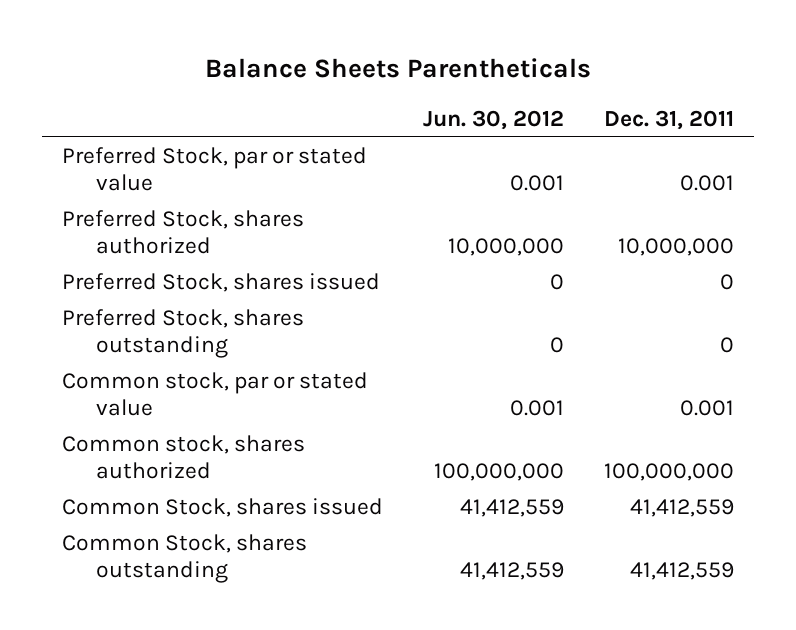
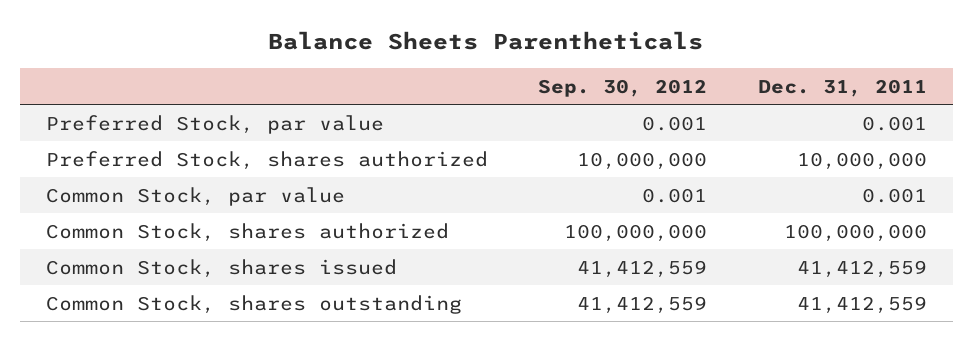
- | Jun. 30, 2012 | Dec. 31, 2011
+ | Sep. 30, 2012 | Dec. 31, 2011
- Preferred Stock, par or stated value | 0.001 | 0.001
+ Preferred Stock, par value | 0.001 | 0.001
- Preferred Stock, shares issued | 0 | 0
- Preferred Stock, shares outstanding | 0 | 0
- Common stock, par or stated value | 0.001 | 0.001
- Common stock, shares authorized | 100,000,000 | 100,000,000
+ Common Stock, par value | 0.001 | 0.001
+ Common Stock, shares authorized | 100,000,000 | 100,000,000

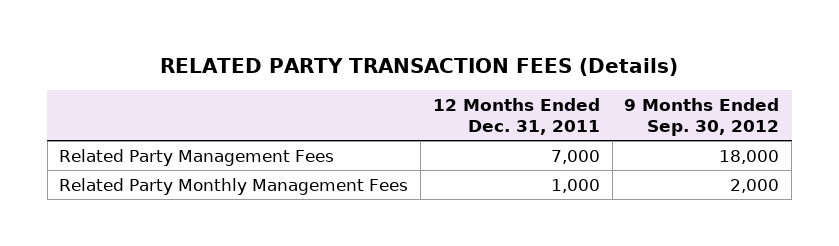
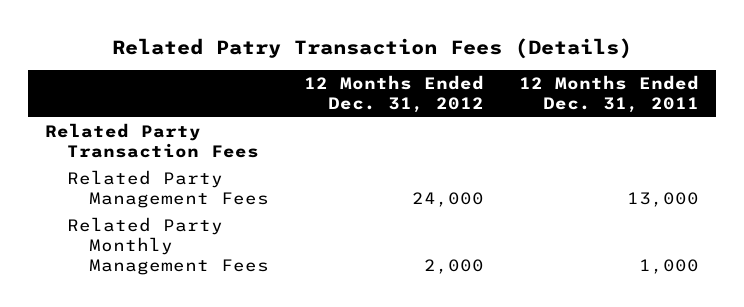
- RELATED PARTY TRANSACTION FEES (Details)
+ Related Patry Transaction Fees (Details)
- | 12 Months Ended Dec. 31, 2011 | 9 Months Ended Sep. 30, 2012
+ | 12 Months Ended Dec. 31, 2012 | 12 Months Ended Dec. 31, 2011
- Related Party Management Fees | 7,000 | 18,000
+ Related Party Transaction Fees
+ Related Party Management Fees | 24,000 | 13,000

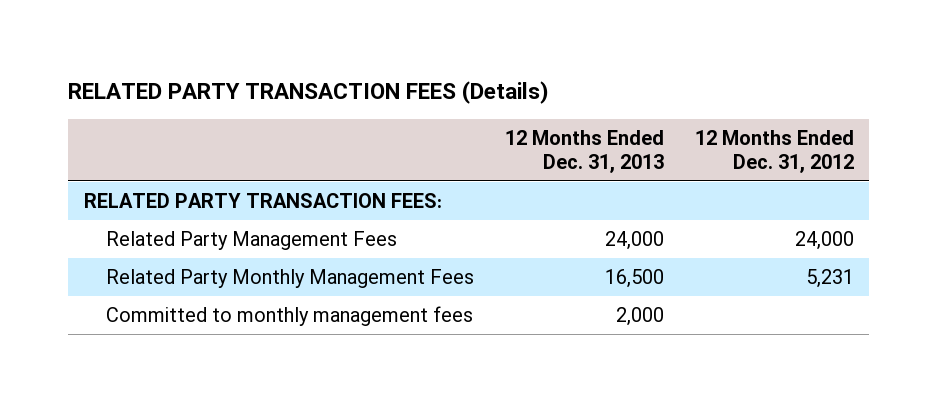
- Related Patry Transaction Fees (Details)
+ RELATED PARTY TRANSACTION FEES (Details)
- | 12 Months Ended Dec. 31, 2012 | 12 Months Ended Dec. 31, 2011
+ | 12 Months Ended Dec. 31, 2013 | 12 Months Ended Dec. 31, 2012
- Related Party Transaction Fees
+ RELATED PARTY TRANSACTION FEES:
- Related Party Monthly Management Fees | 2,000 | 1,000
+ Related Party Monthly Management Fees | 16,500 | 5,231
+ Committed to monthly management fees | 2,000 |

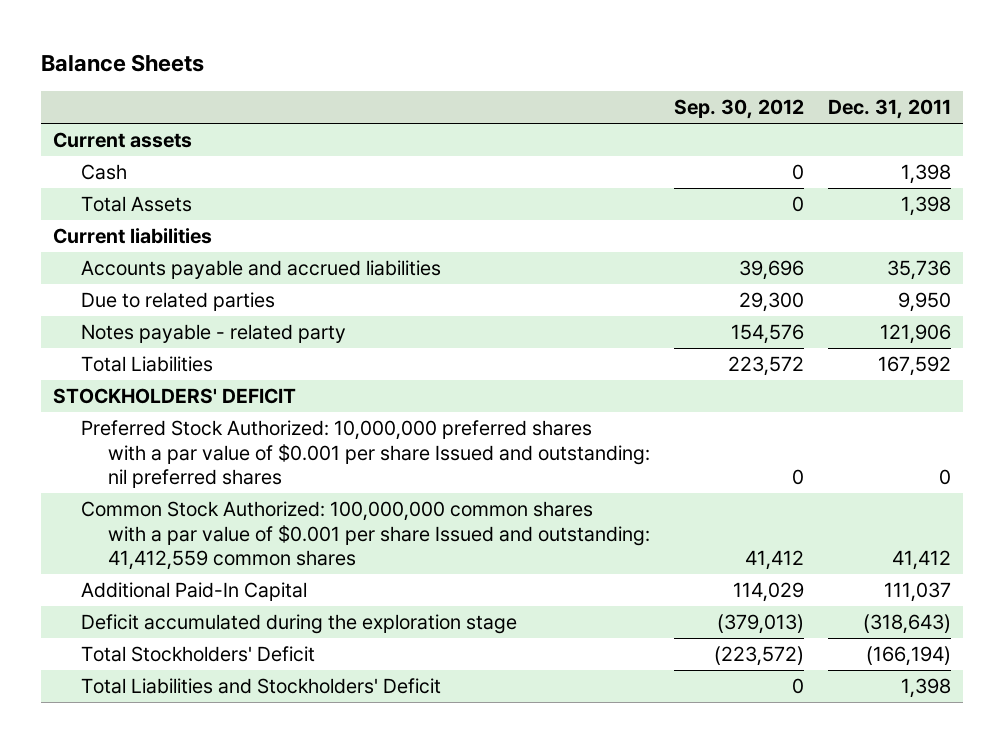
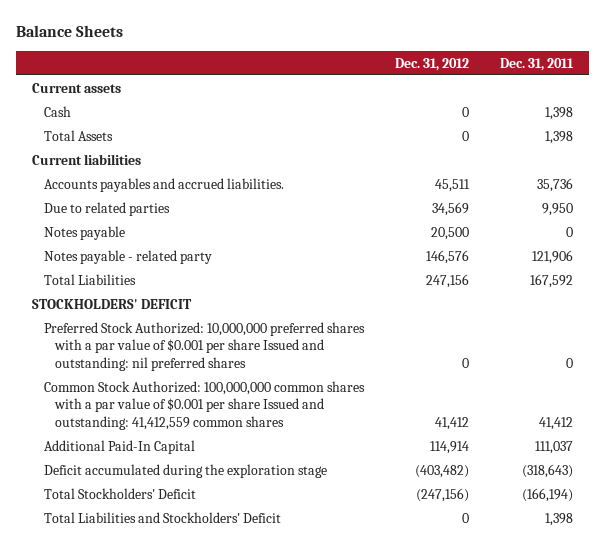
- | Sep. 30, 2012 | Dec. 31, 2011
+ | Dec. 31, 2012 | Dec. 31, 2011
- Accounts payable and accrued liabilities | 39,696 | 35,736
+ Accounts payables and accrued liabilities. | 45,511 | 35,736
+ Notes payable | 20,500 | 0

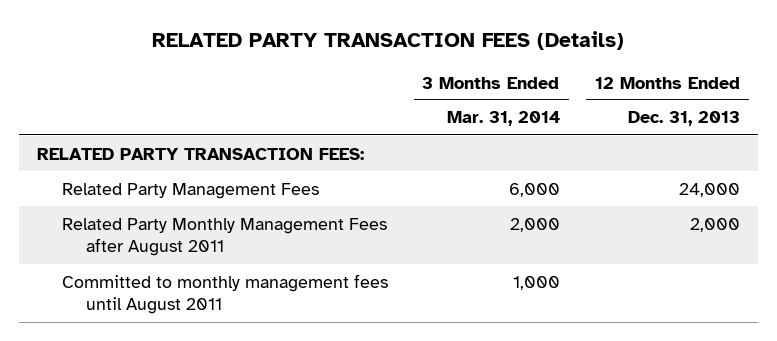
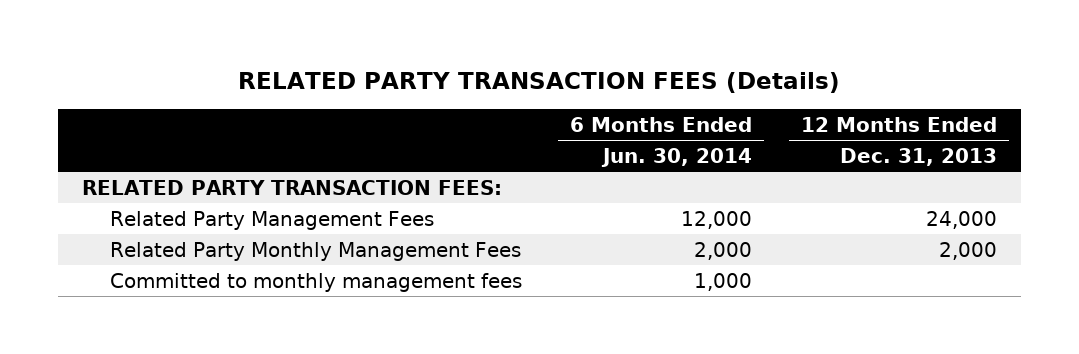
- | 3 Months Ended Mar. 31, 2014 | 12 Months Ended Dec. 31, 2013
+ | 6 Months Ended Jun. 30, 2014 | 12 Months Ended Dec. 31, 2013
- Related Party Monthly Management Fees after August 2011 | 2,000 | 2,000
- Committed to monthly management fees until August 2011 | 1,000 |
+ Related Party Monthly Management Fees | 2,000 | 2,000
+ Committed to monthly management fees | 1,000 |

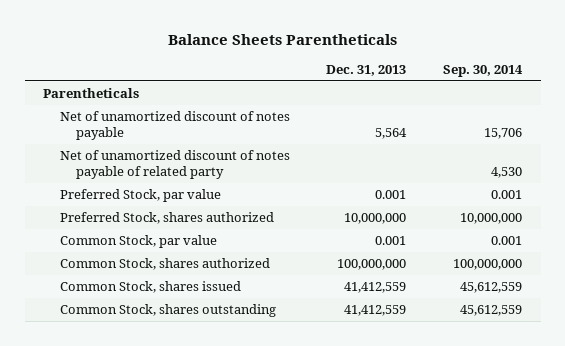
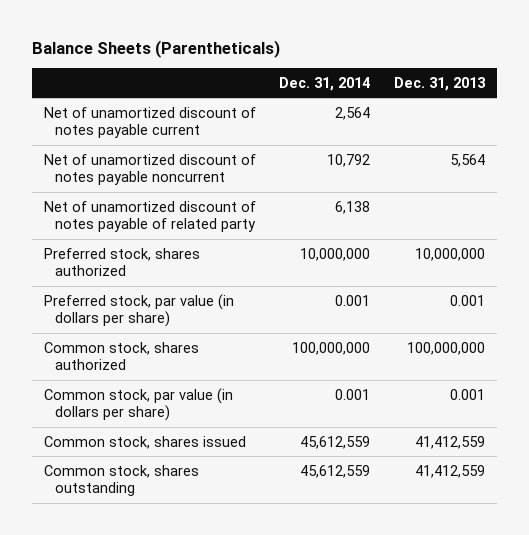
- Balance Sheets Parentheticals
+ Balance Sheets (Parentheticals)
- | Dec. 31, 2013 | Sep. 30, 2014
+ | Dec. 31, 2014 | Dec. 31, 2013
- Parentheticals
- Net of unamortized discount of notes payable | 5,564 | 15,706
+ Net of unamortized discount of notes payable current | 2,564 |
+ Net of unamortized discount of notes payable noncurrent | 10,792 | 5,564
- Preferred Stock, par value | 0.001 | 0.001
- Preferred Stock, shares authorized | 10,000,000 | 10,000,000
- Common Stock, par value | 0.001 | 0.001
- Common Stock, shares authorized | 100,000,000 | 100,000,000
- Common Stock, shares issued | 41,412,559 | 45,612,559
- Common Stock, shares outstanding | 41,412,559 | 45,612,559
+ Preferred stock, shares authorized | 10,000,000 | 10,000,000
+ Preferred stock, par value (in dollars per share) | 0.001 | 0.001
+ Common stock, shares authorized | 100,000,000 | 100,000,000
+ Common stock, par value (in dollars per share) | 0.001 | 0.001
+ Common stock, shares issued | 45,612,559 | 41,412,559
+ Common stock, shares outstanding | 45,612,559 | 41,412,559

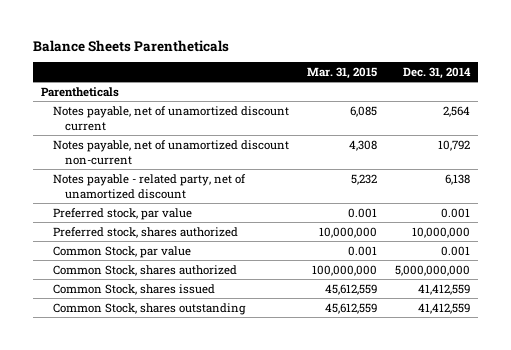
- Balance Sheets (Parentheticals)
+ Balance Sheets Parentheticals
- | Dec. 31, 2014 | Dec. 31, 2013
+ | Mar. 31, 2015 | Dec. 31, 2014
- Net of unamortized discount of notes payable current | 2,564 |
- Net of unamortized discount of notes payable noncurrent | 10,792 | 5,564
- Net of unamortized discount of notes payable of related party | 6,138 |
+ Parentheticals
+ Notes payable, net of unamortized discount current | 6,085 | 2,564
+ Notes payable, net of unamortized discount non-current | 4,308 | 10,792
+ Notes payable - related party, net of unamortized discount | 5,232 | 6,138
+ Preferred stock, par value | 0.001 | 0.001
- Preferred stock, par value (in dollars per share) | 0.001 | 0.001
- Common stock, shares authorized | 100,000,000 | 100,000,000
- Common stock, par value (in dollars per share) | 0.001 | 0.001
- Common stock, shares issued | 45,612,559 | 41,412,559
- Common stock, shares outstanding | 45,612,559 | 41,412,559
+ Common Stock, par value | 0.001 | 0.001
+ Common Stock, shares authorized | 100,000,000 | 5,000,000,000
+ Common Stock, shares issued | 45,612,559 | 41,412,559
+ Common Stock, shares outstanding | 45,612,559 | 41,412,559

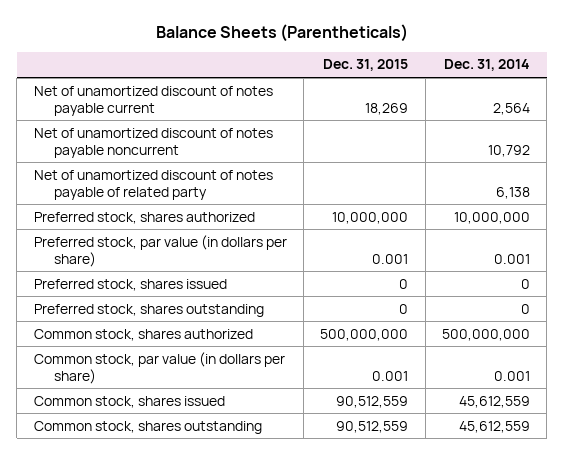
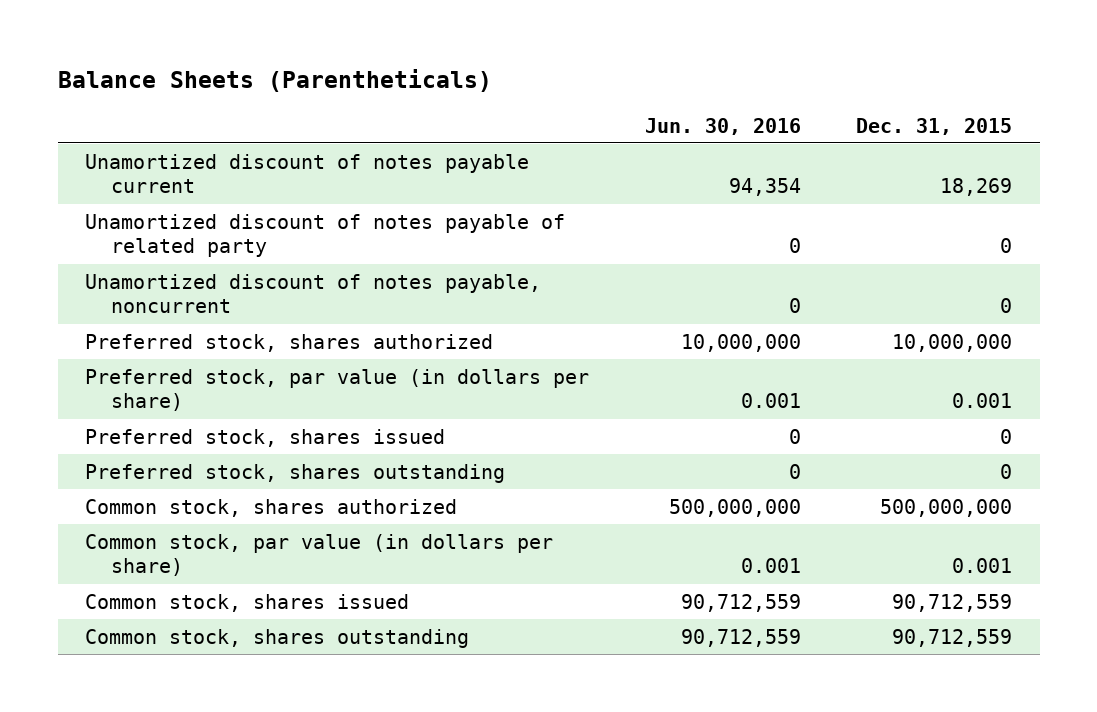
- | Dec. 31, 2015 | Dec. 31, 2014
+ | Jun. 30, 2016 | Dec. 31, 2015
- Net of unamortized discount of notes payable current | 18,269 | 2,564
- Net of unamortized discount of notes payable noncurrent | | 10,792
- Net of unamortized discount of notes payable of related party | | 6,138
+ Unamortized discount of notes payable current | 94,354 | 18,269
+ Unamortized discount of notes payable of related party | 0 | 0
+ Unamortized discount of notes payable, noncurrent | 0 | 0
- Common stock, shares issued | 90,512,559 | 45,612,559
- Common stock, shares outstanding | 90,512,559 | 45,612,559
+ Common stock, shares issued | 90,712,559 | 90,712,559
+ Common stock, shares outstanding | 90,712,559 | 90,712,559

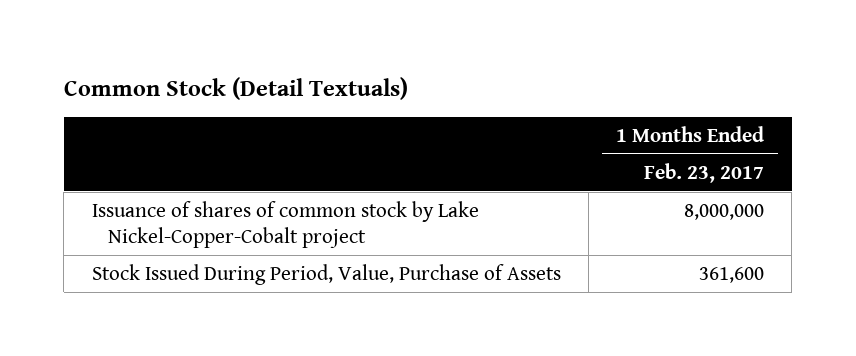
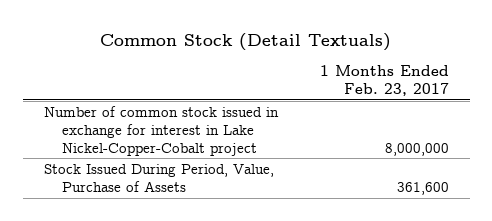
- Issuance of shares of common stock by Lake Nickel-Copper-Cobalt project | 8,000,000
+ Number of common stock issued in exchange for interest in Lake Nickel-Copper-Cobalt project | 8,000,000

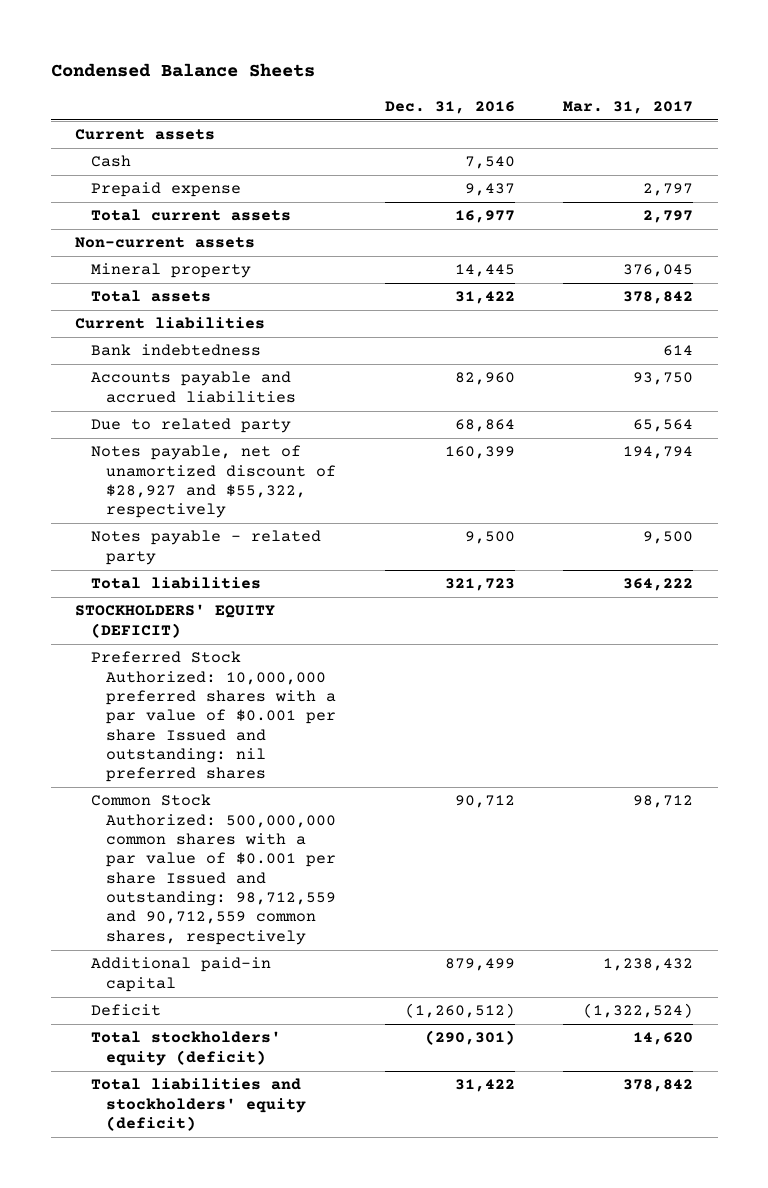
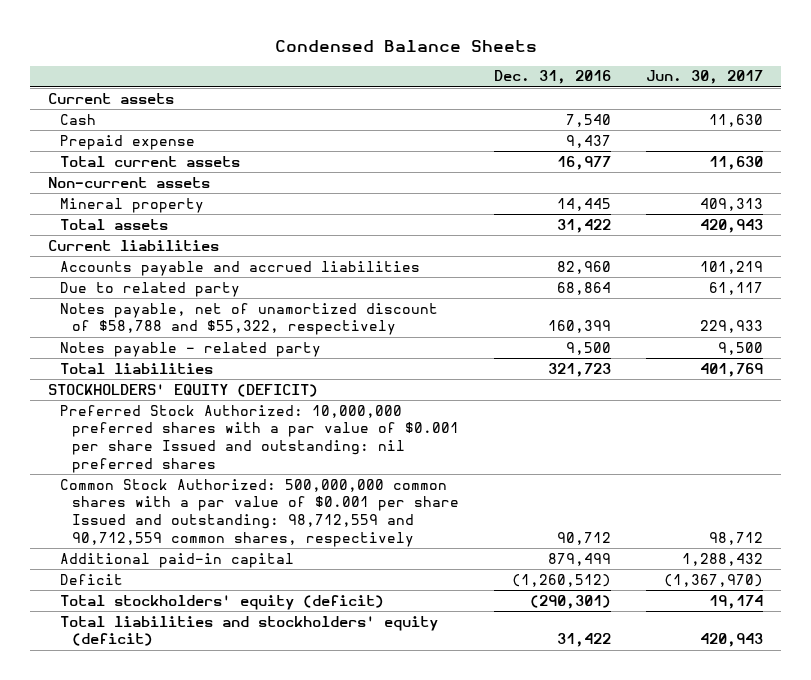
- | Dec. 31, 2016 | Mar. 31, 2017
+ | Dec. 31, 2016 | Jun. 30, 2017
- Bank indebtedness | | 614
- Notes payable, net of unamortized discount of $28,927 and $55,322, respectively | 160,399 | 194,794
+ Notes payable, net of unamortized discount of $58,788 and $55,322, respectively | 160,399 | 229,933

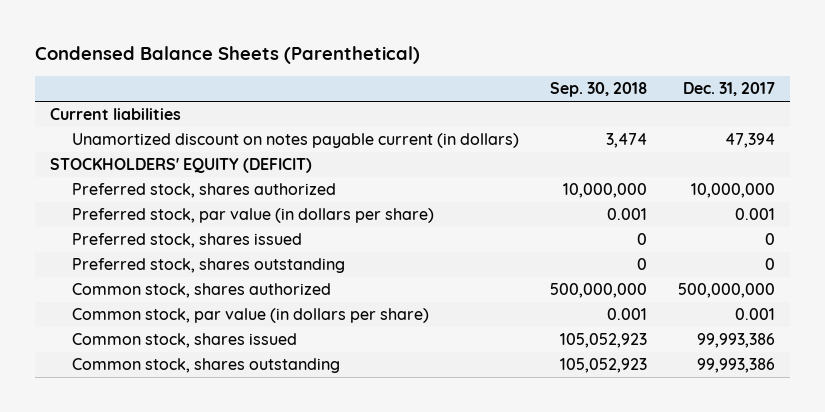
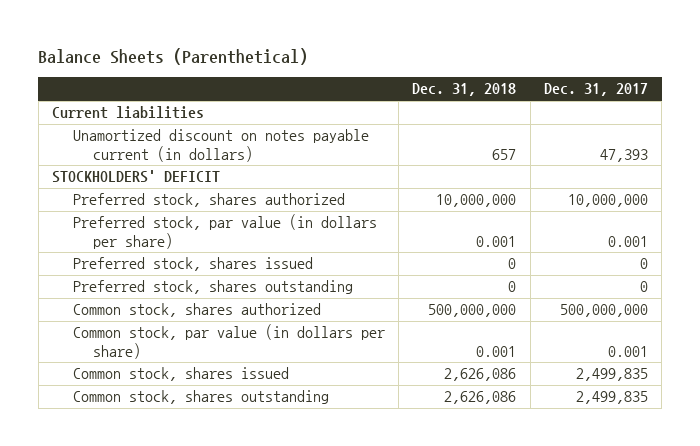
- Condensed Balance Sheets (Parenthetical)
+ Balance Sheets (Parenthetical)
- | Sep. 30, 2018 | Dec. 31, 2017
+ | Dec. 31, 2018 | Dec. 31, 2017
- Unamortized discount on notes payable current (in dollars) | 3,474 | 47,394
- STOCKHOLDERS' EQUITY (DEFICIT)
+ Unamortized discount on notes payable current (in dollars) | 657 | 47,393
+ STOCKHOLDERS' DEFICIT
- Common stock, shares issued | 105,052,923 | 99,993,386
- Common stock, shares outstanding | 105,052,923 | 99,993,386
+ Common stock, shares issued | 2,626,086 | 2,499,835
+ Common stock, shares outstanding | 2,626,086 | 2,499,835

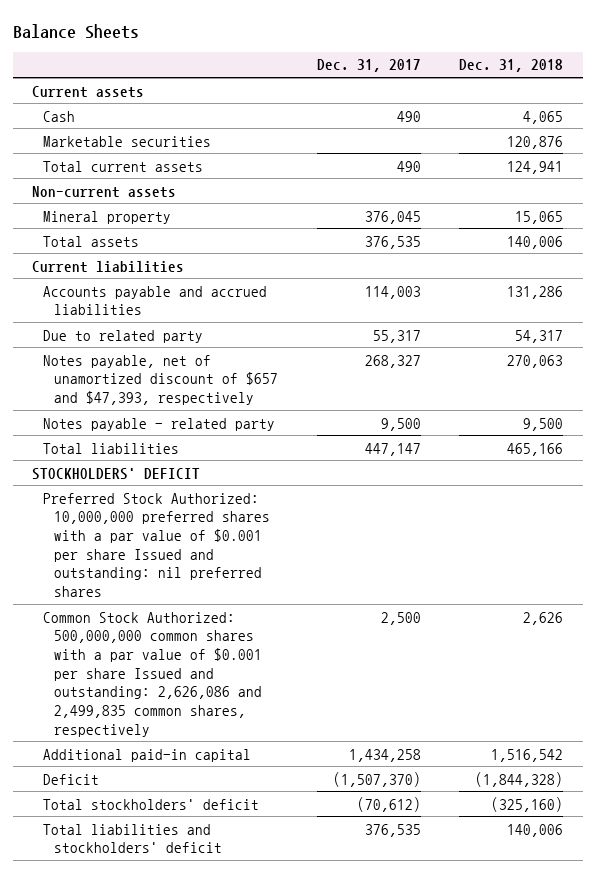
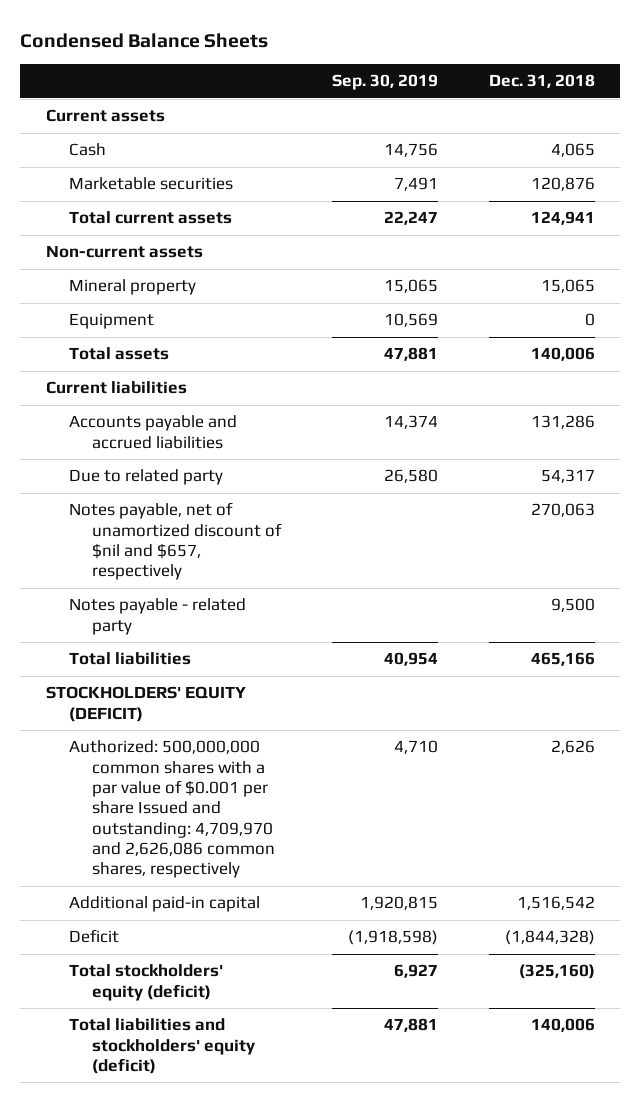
- Balance Sheets
+ Condensed Balance Sheets
- | Dec. 31, 2017 | Dec. 31, 2018
+ | Sep. 30, 2019 | Dec. 31, 2018
+ Equipment | 10,569 | 0
- Notes payable, net of unamortized discount of $657 and $47,393, respectively | 268,327 | 270,063
+ Notes payable, net of unamortized discount of $nil and $657, respectively | | 270,063
- STOCKHOLDERS' DEFICIT
- Preferred Stock Authorized: 10,000,000 preferred shares with a par value of $0.001 per share Issued and outstanding: nil preferred shares
- Common Stock Authorized: 500,000,000 common shares with a par value of $0.001 per share Issued and outstanding: 2,626,086 and 2,499,835 common shares, respectively | 2,500 | 2,626
+ STOCKHOLDERS' EQUITY (DEFICIT)
+ Authorized: 500,000,000 common shares with a par value of $0.001 per share Issued and outstanding: 4,709,970 and 2,626,086 common shares, respectively | 4,710 | 2,626
- Total stockholders' deficit | (70,612) | (325,160)
- Total liabilities and stockholders' deficit | 376,535 | 140,006
+ Total stockholders' equity (deficit) | 6,927 | (325,160)
+ Total liabilities and stockholders' equity (deficit) | 47,881 | 140,006

